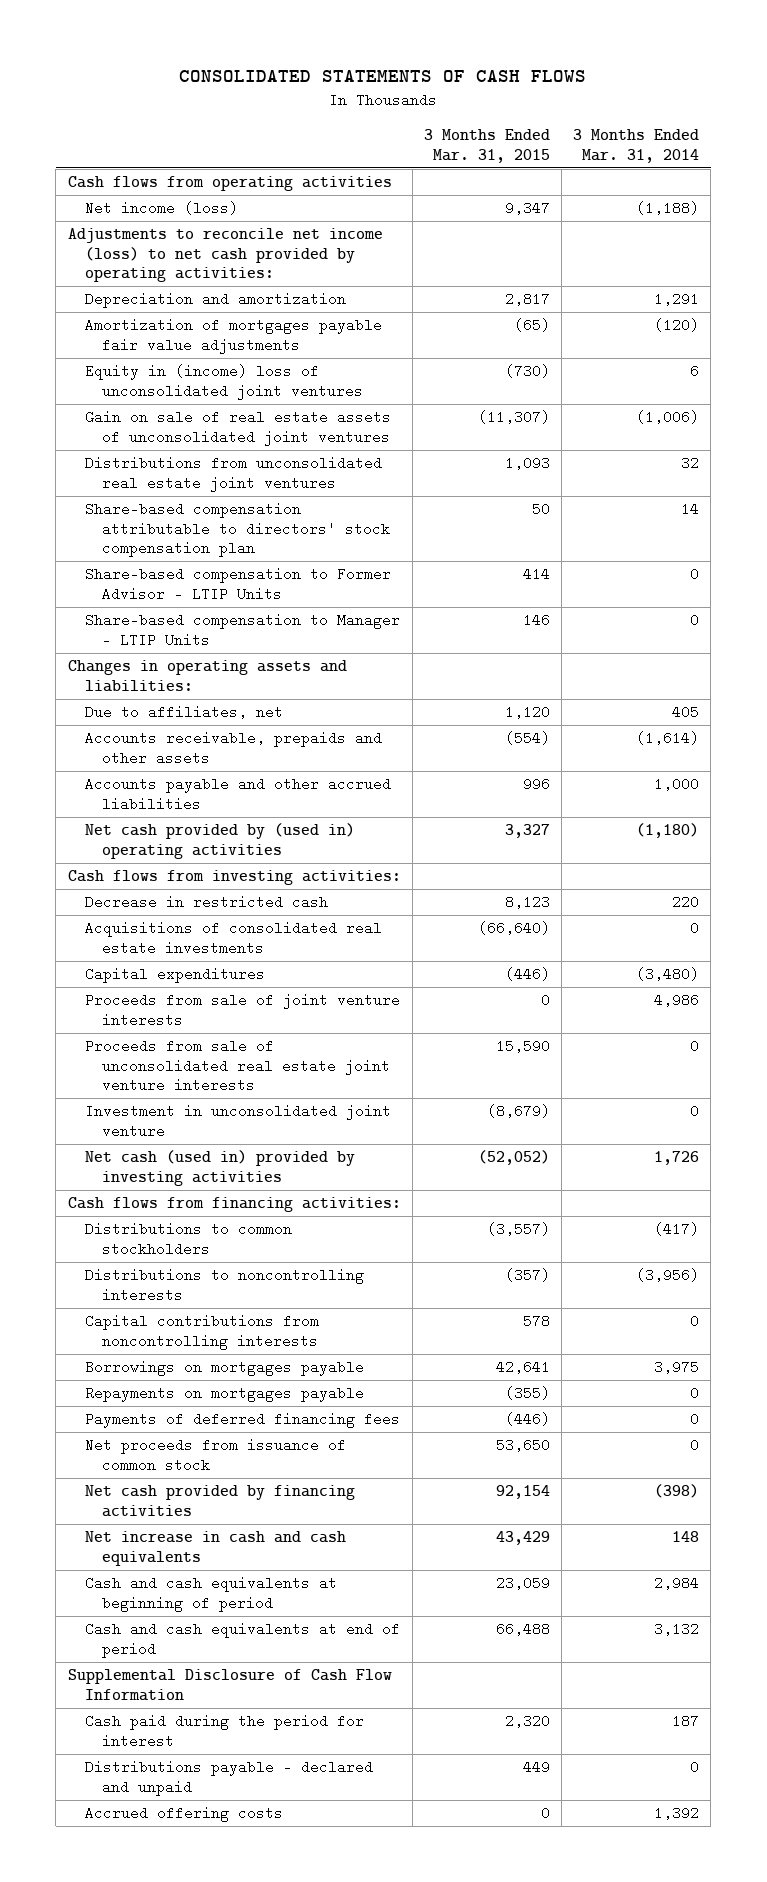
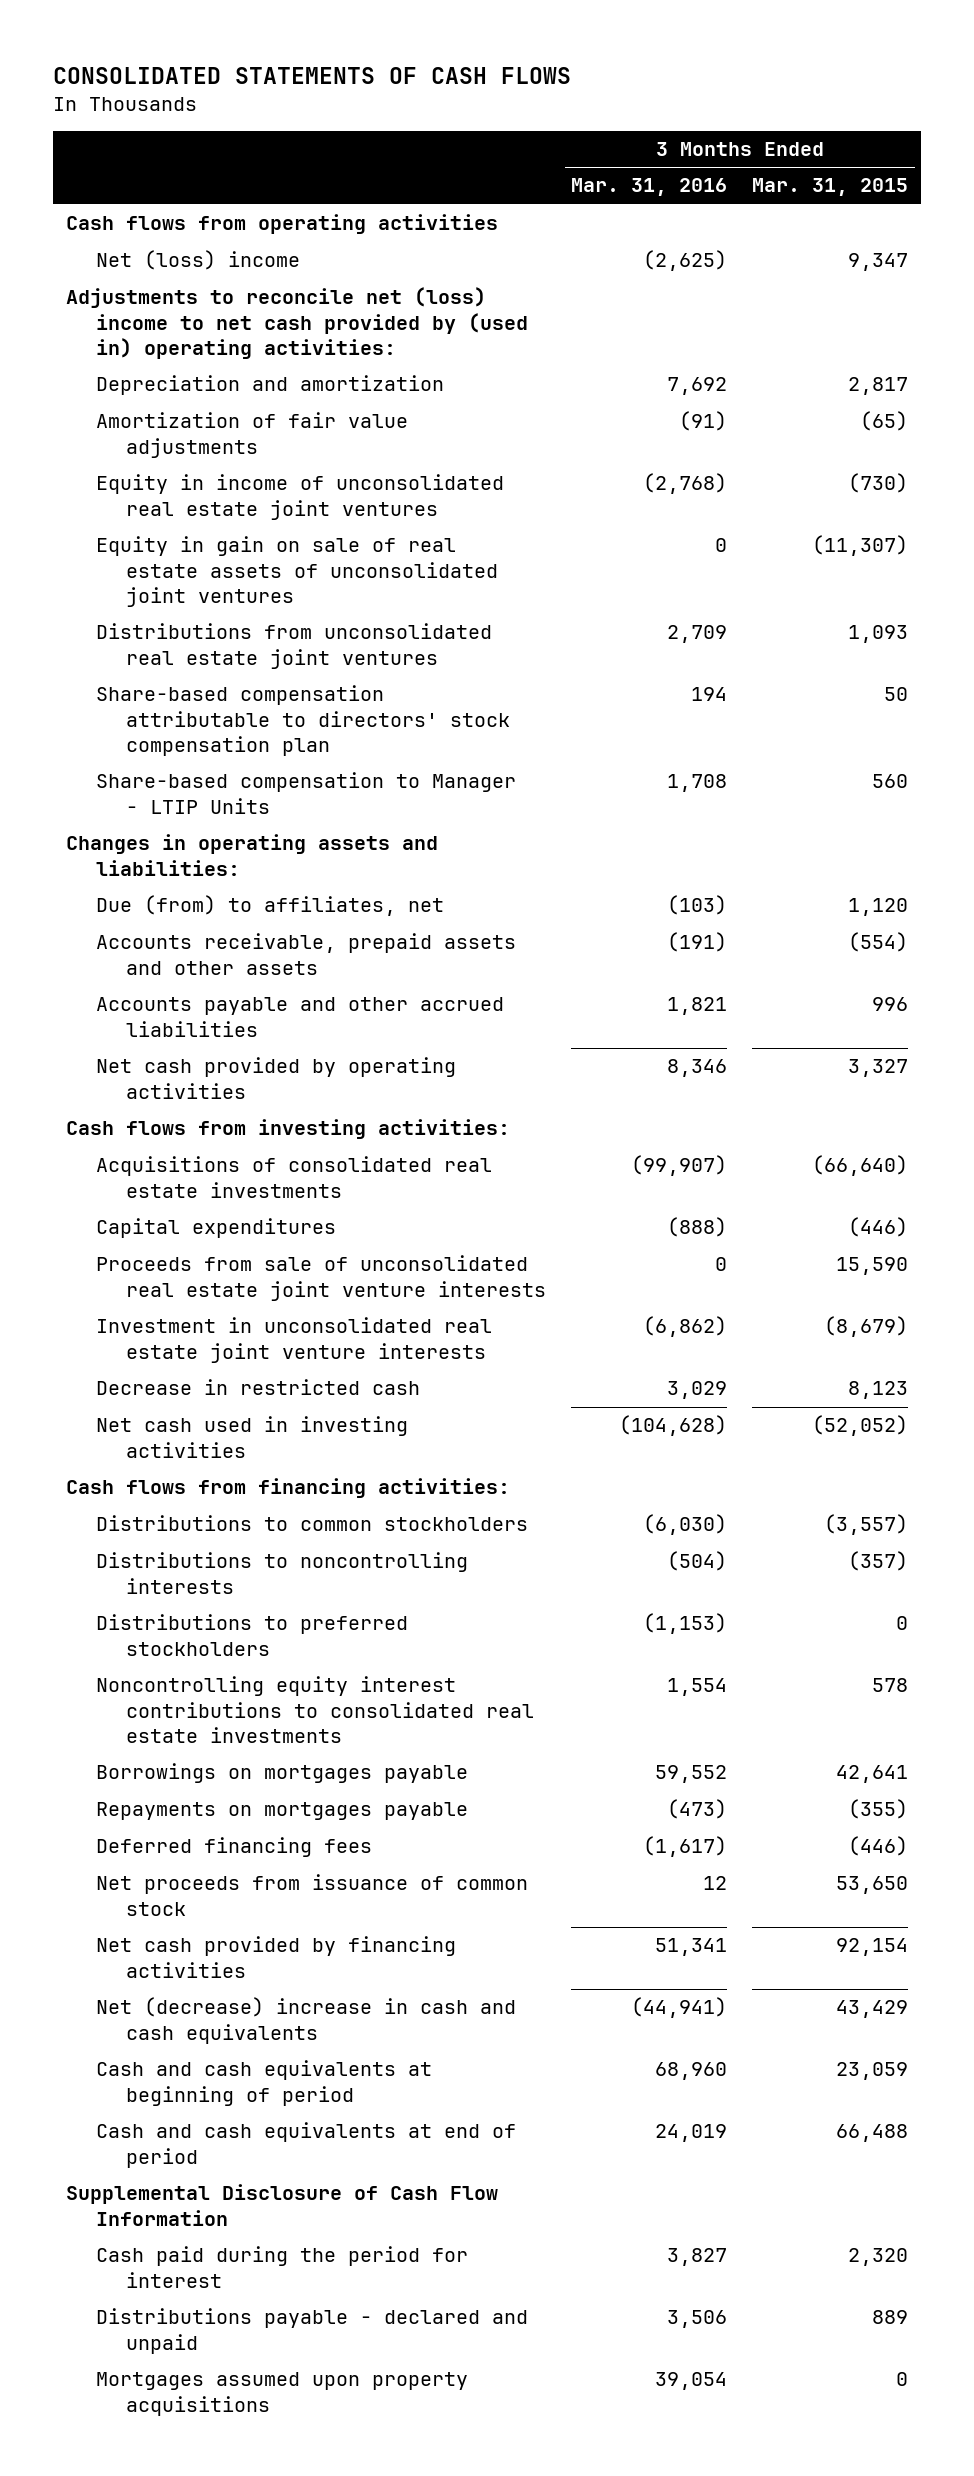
- | 3 Months Ended Mar. 31, 2015 | 3 Months Ended Mar. 31, 2014
+ | 3 Months Ended Mar. 31, 2016 | 3 Months Ended Mar. 31, 2015
- Net income (loss) | 9,347 | (1,188)
- Adjustments to reconcile net income (loss) to net cash provided by operating activities:
+ Net (loss) income | (2,625) | 9,347
+ Adjustments to reconcile net (loss) income to net cash provided by (used in) operating activities:
- Amortization of mortgages payable fair value adjustments | (65) | (120)
- Equity in (income) loss of unconsolidated joint ventures | (730) | 6
- Gain on sale of real estate assets of unconsolidated joint ventures | (11,307) | (1,006)
+ Amortization of fair value adjustments | (91) | (65)
+ Equity in income of unconsolidated real estate joint ventures | (2,768) | (730)
+ Equity in gain on sale of real estate assets of unconsolidated joint ventures | 0 | (11,307)
- Share-based compensation to Former Advisor - LTIP Units | 414 | 0
- Share-based compensation to Manager - LTIP Units | 146 | 0
+ Share-based compensation to Manager - LTIP Units | 1,708 | 560
- Due to affiliates, net | 1,120 | 405
- Accounts receivable, prepaids and other assets | (554) | (1,614)
+ Due (from) to affiliates, net | (103) | 1,120
+ Accounts receivable, prepaid assets and other assets | (191) | (554)
- Net cash provided by (used in) operating activities | 3,327 | (1,180)
+ Net cash provided by operating activities | 8,346 | 3,327
- Proceeds from sale of joint venture interests | 0 | 4,986
- Investment in unconsolidated joint venture | (8,679) | 0
- Net cash (used in) provided by investing activities | (52,052) | 1,726
+ Investment in unconsolidated real estate joint venture interests | (6,862) | (8,679)
moved down: Decrease in restricted cash | 3,029 | 8,123
+ Net cash used in investing activities | (104,628) | (52,052)
- Capital contributions from noncontrolling interests | 578 | 0
+ Distributions to preferred stockholders | (1,153) | 0
+ Noncontrolling equity interest contributions to consolidated real estate investments | 1,554 | 578
- Payments of deferred financing fees | (446) | 0
+ Deferred financing fees | (1,617) | (446)
- Net increase in cash and cash equivalents | 43,429 | 148
+ Net (decrease) increase in cash and cash equivalents | (44,941) | 43,429
- Distributions payable - declared and unpaid | 449 | 0
- Accrued offering costs | 0 | 1,392
+ Distributions payable - declared and unpaid | 3,506 | 889
+ Mortgages assumed upon property acquisitions | 39,054 | 0

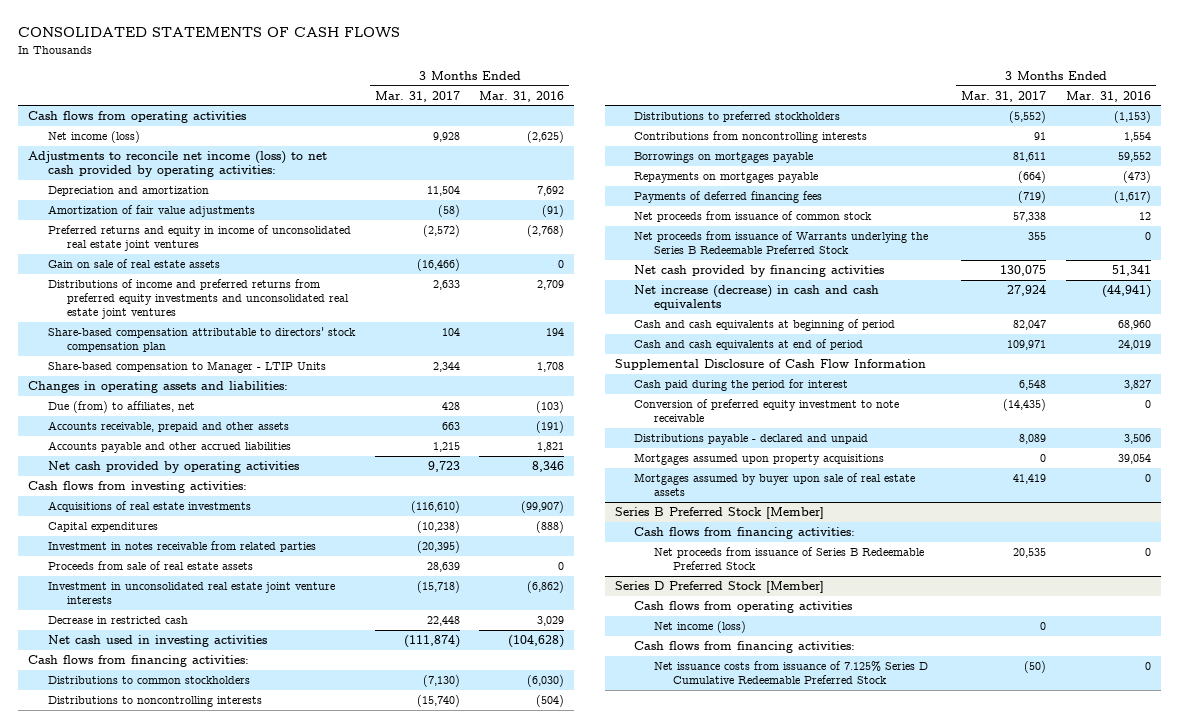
- | 3 Months Ended Mar. 31, 2016 | 3 Months Ended Mar. 31, 2015
+ | 3 Months Ended Mar. 31, 2017 | 3 Months Ended Mar. 31, 2016
- Net (loss) income | (2,625) | 9,347
- Adjustments to reconcile net (loss) income to net cash provided by (used in) operating activities:
+ Net income (loss) | 9,928 | (2,625)
+ Adjustments to reconcile net income (loss) to net cash provided by operating activities:
- Equity in income of unconsolidated real estate joint ventures | (2,768) | (730)
- Equity in gain on sale of real estate assets of unconsolidated joint ventures | 0 | (11,307)
- Distributions from unconsolidated real estate joint ventures | 2,709 | 1,093
+ Preferred returns and equity in income of unconsolidated real estate joint ventures | (2,572) | (2,768)
+ Gain on sale of real estate assets | (16,466) | 0
+ Distributions of income and preferred returns from preferred equity investments and unconsolidated real estate joint ventures | 2,633 | 2,709
- Accounts receivable, prepaid assets and other assets | (191) | (554)
+ Accounts receivable, prepaid and other assets | 663 | (191)
- Acquisitions of consolidated real estate investments | (99,907) | (66,640)
+ Acquisitions of real estate investments | (116,610) | (99,907)
- Proceeds from sale of unconsolidated real estate joint venture interests | 0 | 15,590
+ Investment in notes receivable from related parties | (20,395) |
+ Proceeds from sale of real estate assets | 28,639 | 0
- Noncontrolling equity interest contributions to consolidated real estate investments | 1,554 | 578
+ Contributions from noncontrolling interests | 91 | 1,554
- Deferred financing fees | (1,617) | (446)
+ Payments of deferred financing fees | (719) | (1,617)
+ Net proceeds from issuance of Warrants underlying the Series B Redeemable Preferred Stock | 355 | 0
- Net (decrease) increase in cash and cash equivalents | (44,941) | 43,429
+ Net increase (decrease) in cash and cash equivalents | 27,924 | (44,941)
+ Conversion of preferred equity investment to note receivable | (14,435) | 0
+ Mortgages assumed by buyer upon sale of real estate assets | 41,419 | 0
+ Series B Preferred Stock [Member]
+ Cash flows from financing activities:
+ Net proceeds from issuance of Series B Redeemable Preferred Stock | 20,535 | 0
+ Series D Preferred Stock [Member]
+ Cash flows from operating activities
+ Net income (loss) | 0 |
+ Cash flows from financing activities:
+ Net issuance costs from issuance of 7.125% Series D Cumulative Redeemable Preferred Stock | (50) | 0

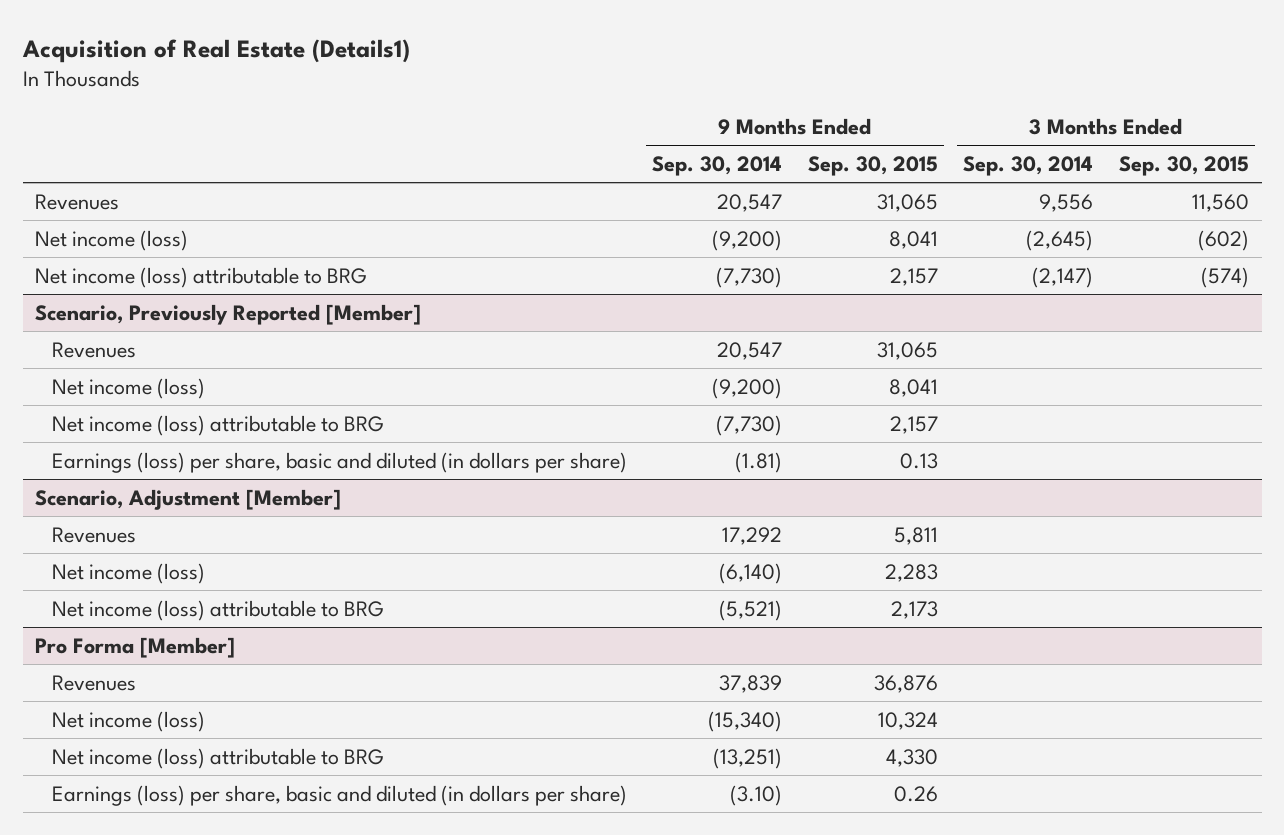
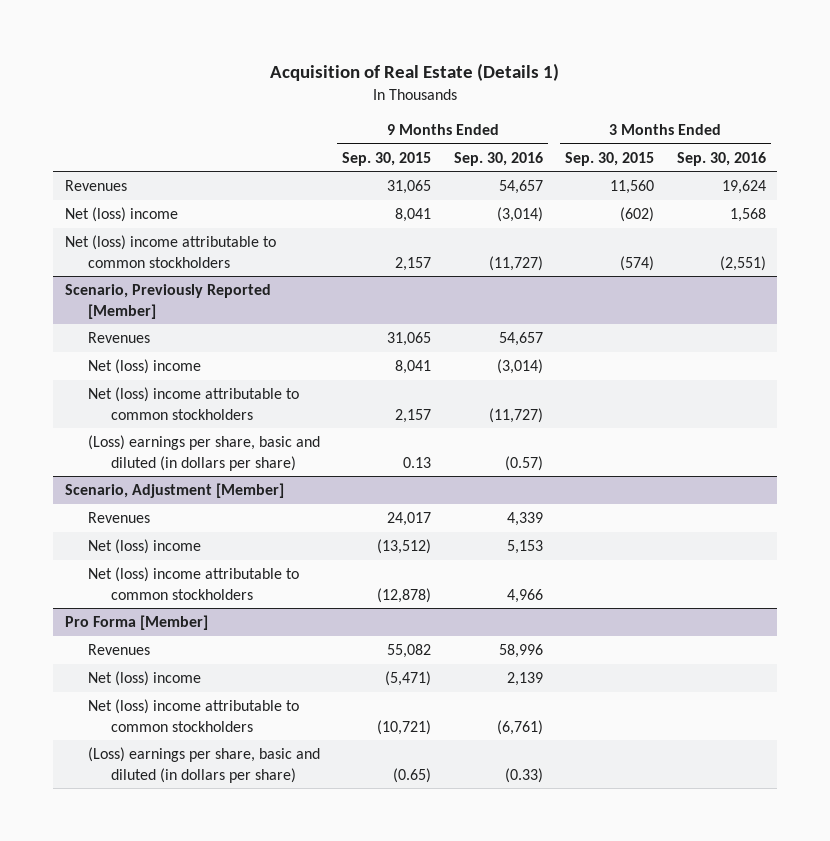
- Acquisition of Real Estate (Details1)
+ Acquisition of Real Estate (Details 1)
- | 9 Months Ended Sep. 30, 2014 | 9 Months Ended Sep. 30, 2015 | 3 Months Ended Sep. 30, 2014 | 3 Months Ended Sep. 30, 2015
+ | 9 Months Ended Sep. 30, 2015 | 9 Months Ended Sep. 30, 2016 | 3 Months Ended Sep. 30, 2015 | 3 Months Ended Sep. 30, 2016
- Net income (loss) | (9,200) | 8,041 | (2,645) | (602)
- Net income (loss) attributable to BRG | (7,730) | 2,157 | (2,147) | (574)
+ Net (loss) income | 8,041 | (3,014) | (602) | 1,568
+ Net (loss) income attributable to common stockholders | 2,157 | (11,727) | (574) | (2,551)
@ Scenario, Previously Reported [Member]
- Net income (loss) | (9,200) | 8,041 | |
- Net income (loss) attributable to BRG | (7,730) | 2,157 | |
- Earnings (loss) per share, basic and diluted (in dollars per share) | (1.81) | 0.13 | |
+ Net (loss) income | 8,041 | (3,014) | |
+ Net (loss) income attributable to common stockholders | 2,157 | (11,727) | |
+ (Loss) earnings per share, basic and diluted (in dollars per share) | 0.13 | (0.57) | |
@ Scenario, Adjustment [Member]
- Revenues | 17,292 | 5,811 | |
- Net income (loss) | (6,140) | 2,283 | |
- Net income (loss) attributable to BRG | (5,521) | 2,173 | |
+ Revenues | 24,017 | 4,339 | |
+ Net (loss) income | (13,512) | 5,153 | |
+ Net (loss) income attributable to common stockholders | (12,878) | 4,966 | |
@ Pro Forma [Member]
- Revenues | 37,839 | 36,876 | |
- Net income (loss) | (15,340) | 10,324 | |
- Net income (loss) attributable to BRG | (13,251) | 4,330 | |
- Earnings (loss) per share, basic and diluted (in dollars per share) | (3.10) | 0.26 | |
+ Revenues | 55,082 | 58,996 | |
+ Net (loss) income | (5,471) | 2,139 | |
+ Net (loss) income attributable to common stockholders | (10,721) | (6,761) | |
+ (Loss) earnings per share, basic and diluted (in dollars per share) | (0.65) | (0.33) | |

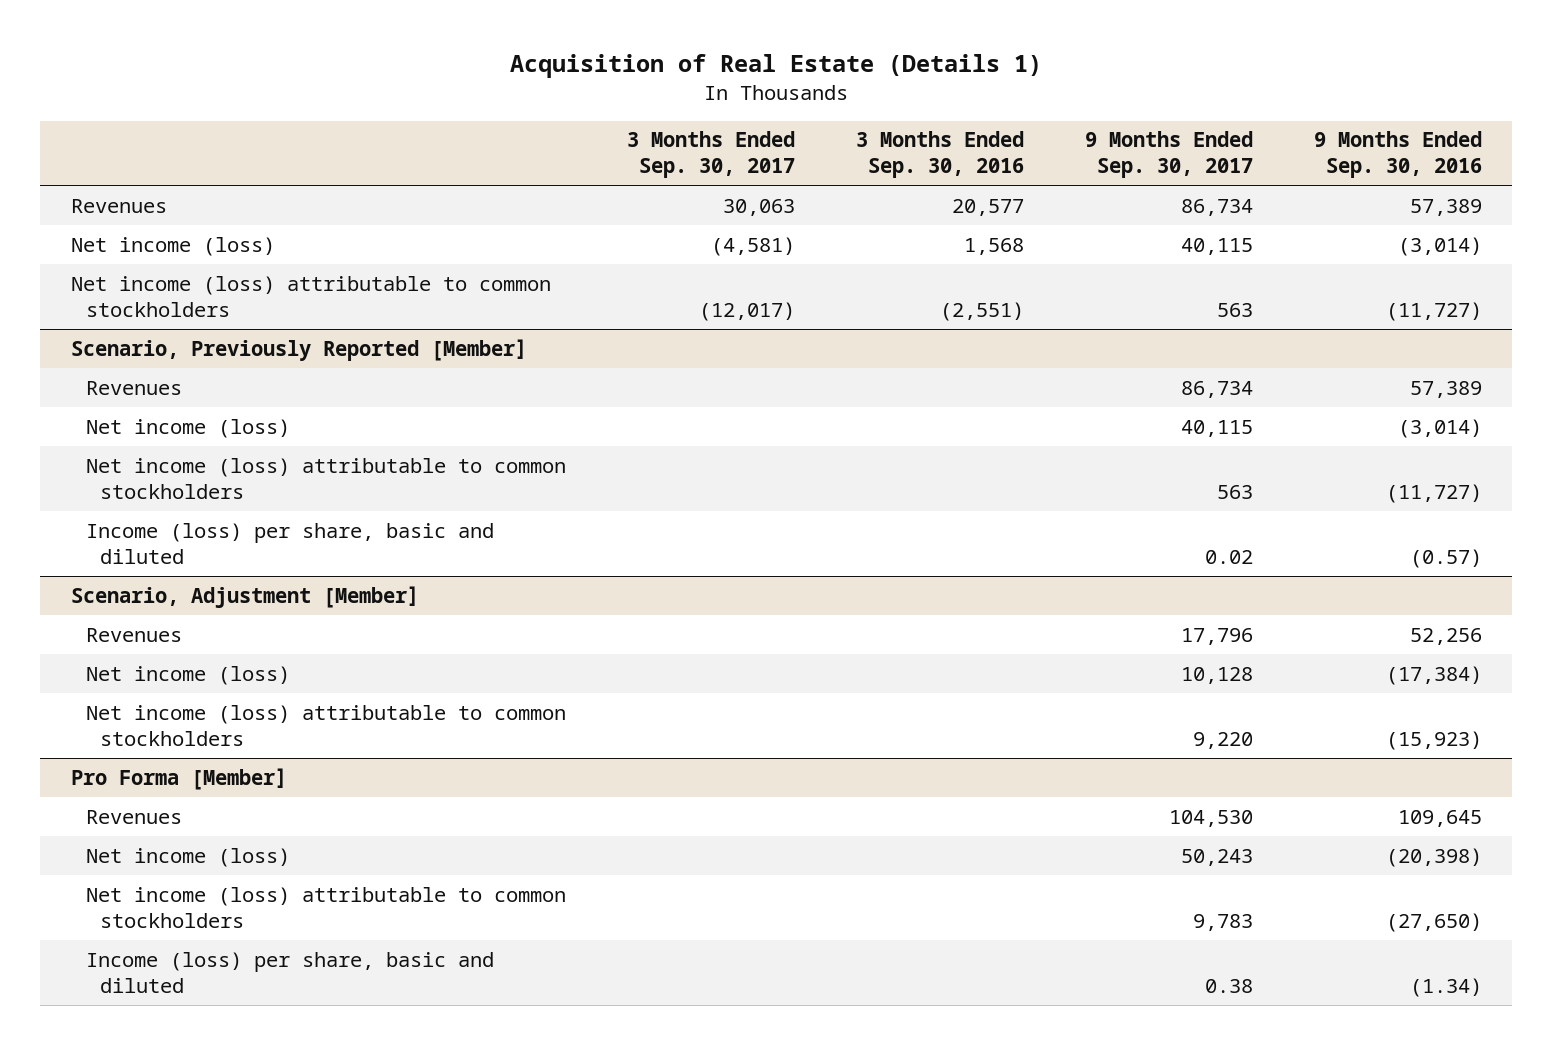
- | 9 Months Ended Sep. 30, 2015 | 9 Months Ended Sep. 30, 2016 | 3 Months Ended Sep. 30, 2015 | 3 Months Ended Sep. 30, 2016
+ | 3 Months Ended Sep. 30, 2017 | 3 Months Ended Sep. 30, 2016 | 9 Months Ended Sep. 30, 2017 | 9 Months Ended Sep. 30, 2016
- Revenues | 31,065 | 54,657 | 11,560 | 19,624
- Net (loss) income | 8,041 | (3,014) | (602) | 1,568
- Net (loss) income attributable to common stockholders | 2,157 | (11,727) | (574) | (2,551)
+ Revenues | 30,063 | 20,577 | 86,734 | 57,389
+ Net income (loss) | (4,581) | 1,568 | 40,115 | (3,014)
+ Net income (loss) attributable to common stockholders | (12,017) | (2,551) | 563 | (11,727)
@ Scenario, Previously Reported [Member]
- Revenues | 31,065 | 54,657 | |
- Net (loss) income | 8,041 | (3,014) | |
- Net (loss) income attributable to common stockholders | 2,157 | (11,727) | |
- (Loss) earnings per share, basic and diluted (in dollars per share) | 0.13 | (0.57) | |
+ Revenues | | | 86,734 | 57,389
+ Net income (loss) | | | 40,115 | (3,014)
+ Net income (loss) attributable to common stockholders | | | 563 | (11,727)
+ Income (loss) per share, basic and diluted | | | 0.02 | (0.57)
@ Scenario, Adjustment [Member]
- Revenues | 24,017 | 4,339 | |
- Net (loss) income | (13,512) | 5,153 | |
- Net (loss) income attributable to common stockholders | (12,878) | 4,966 | |
+ Revenues | | | 17,796 | 52,256
+ Net income (loss) | | | 10,128 | (17,384)
+ Net income (loss) attributable to common stockholders | | | 9,220 | (15,923)
@ Pro Forma [Member]
- Revenues | 55,082 | 58,996 | |
- Net (loss) income | (5,471) | 2,139 | |
- Net (loss) income attributable to common stockholders | (10,721) | (6,761) | |
- (Loss) earnings per share, basic and diluted (in dollars per share) | (0.65) | (0.33) | |
+ Revenues | | | 104,530 | 109,645
+ Net income (loss) | | | 50,243 | (20,398)
+ Net income (loss) attributable to common stockholders | | | 9,783 | (27,650)
+ Income (loss) per share, basic and diluted | | | 0.38 | (1.34)

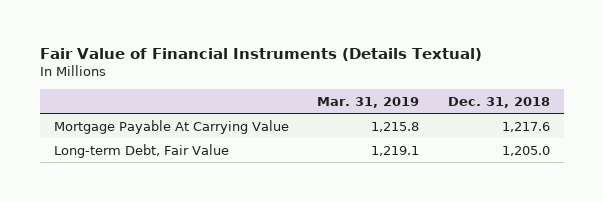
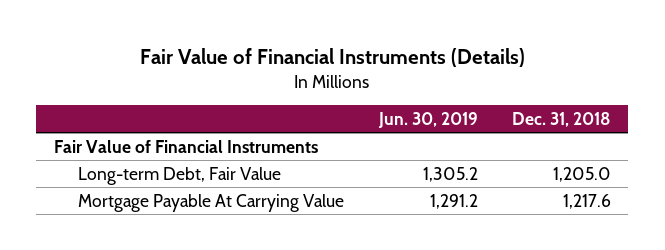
- Fair Value of Financial Instruments (Details Textual)
+ Fair Value of Financial Instruments (Details)
- | Mar. 31, 2019 | Dec. 31, 2018
+ | Jun. 30, 2019 | Dec. 31, 2018
+ Fair Value of Financial Instruments
moved down: Mortgage Payable At Carrying Value | 1,291.2 | 1,217.6

